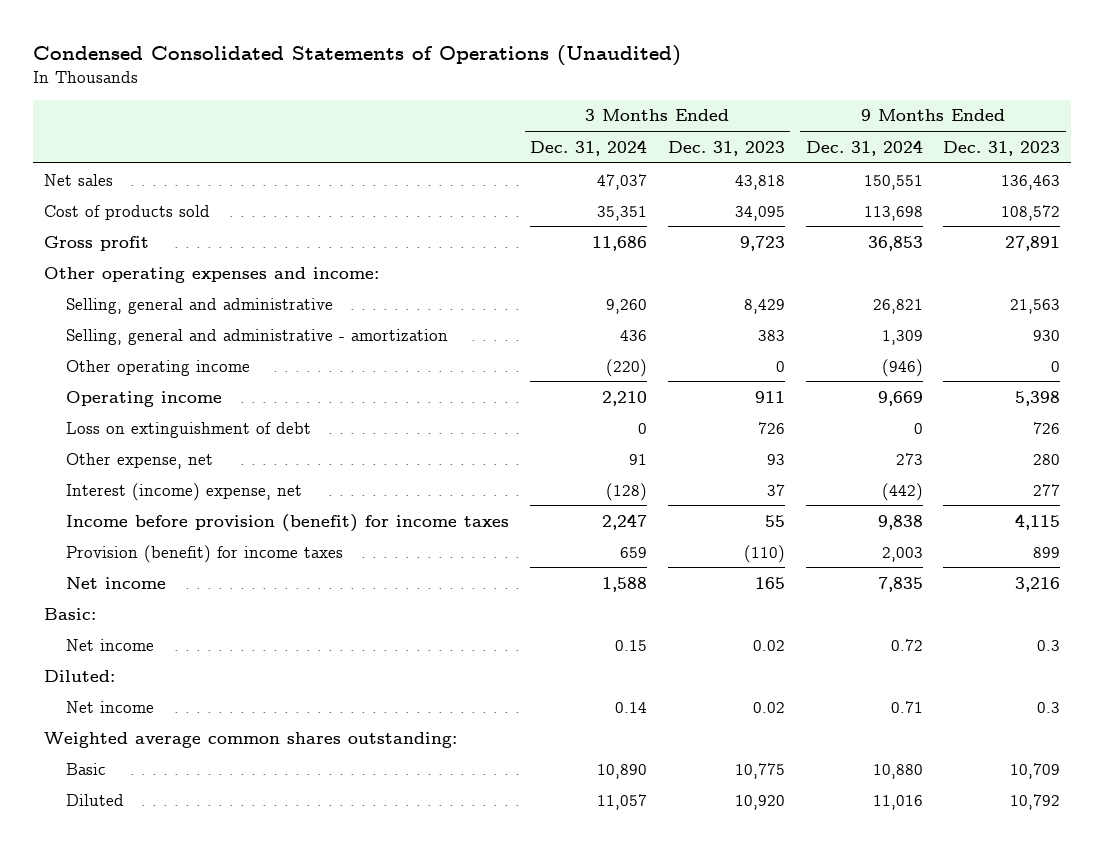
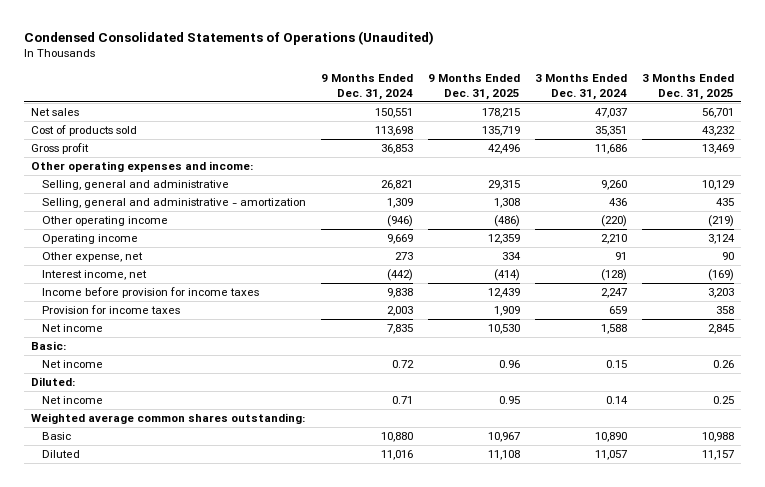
- | 3 Months Ended Dec. 31, 2024 | 3 Months Ended Dec. 31, 2023 | 9 Months Ended Dec. 31, 2024 | 9 Months Ended Dec. 31, 2023
+ | 9 Months Ended Dec. 31, 2024 | 9 Months Ended Dec. 31, 2025 | 3 Months Ended Dec. 31, 2024 | 3 Months Ended Dec. 31, 2025
- Loss on extinguishment of debt | 0 | 726 | 0 | 726
- Interest (income) expense, net | (128) | 37 | (442) | 277
- Income before provision (benefit) for income taxes | 2,247 | 55 | 9,838 | 4,115
- Provision (benefit) for income taxes | 659 | (110) | 2,003 | 899
+ Interest income, net | (442) | (414) | (128) | (169)
+ Income before provision for income taxes | 9,838 | 12,439 | 2,247 | 3,203
+ Provision for income taxes | 2,003 | 1,909 | 659 | 358

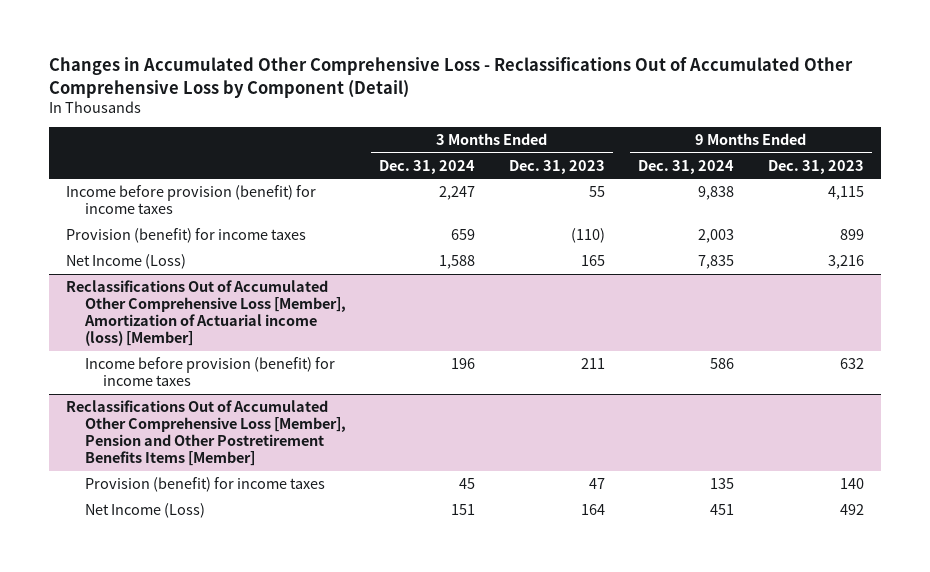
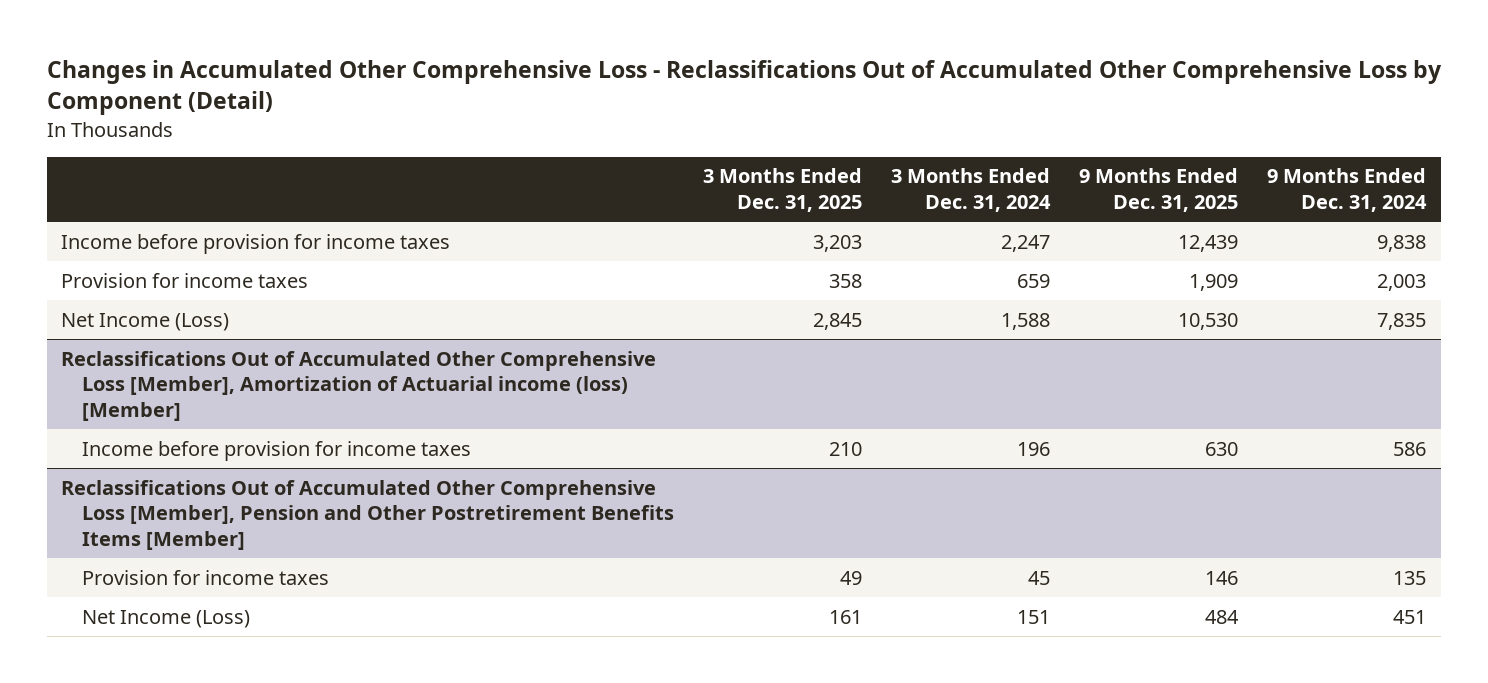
- | 3 Months Ended Dec. 31, 2024 | 3 Months Ended Dec. 31, 2023 | 9 Months Ended Dec. 31, 2024 | 9 Months Ended Dec. 31, 2023
+ | 3 Months Ended Dec. 31, 2025 | 3 Months Ended Dec. 31, 2024 | 9 Months Ended Dec. 31, 2025 | 9 Months Ended Dec. 31, 2024
- Income before provision (benefit) for income taxes | 2,247 | 55 | 9,838 | 4,115
- Provision (benefit) for income taxes | 659 | (110) | 2,003 | 899
+ Income before provision for income taxes | 3,203 | 2,247 | 12,439 | 9,838
+ Provision for income taxes | 358 | 659 | 1,909 | 2,003
@ Reclassifications Out of Accumulated Other Comprehensive Loss [Member], Amortization of Actuarial income (loss) [Member]
- Income before provision (benefit) for income taxes | 196 | 211 | 586 | 632
+ Income before provision for income taxes | 210 | 196 | 630 | 586
@ Reclassifications Out of Accumulated Other Comprehensive Loss [Member], Pension and Other Postretirement Benefits Items [Member]
- Provision (benefit) for income taxes | 45 | 47 | 135 | 140
+ Provision for income taxes | 49 | 45 | 146 | 135

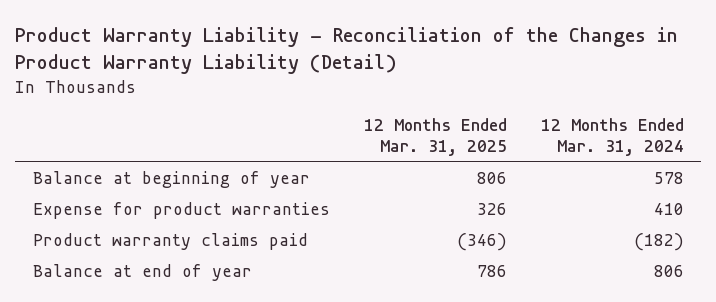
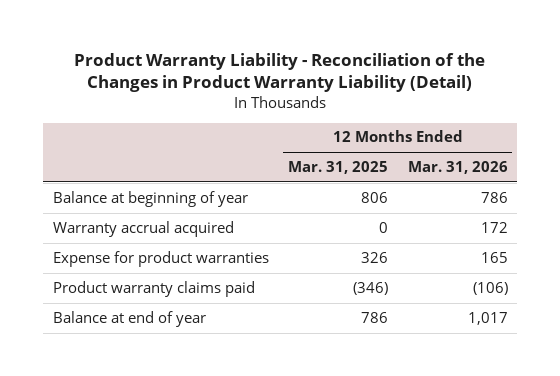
- | 12 Months Ended Mar. 31, 2025 | 12 Months Ended Mar. 31, 2024
+ | 12 Months Ended Mar. 31, 2025 | 12 Months Ended Mar. 31, 2026
+ Warranty accrual acquired | 0 | 172

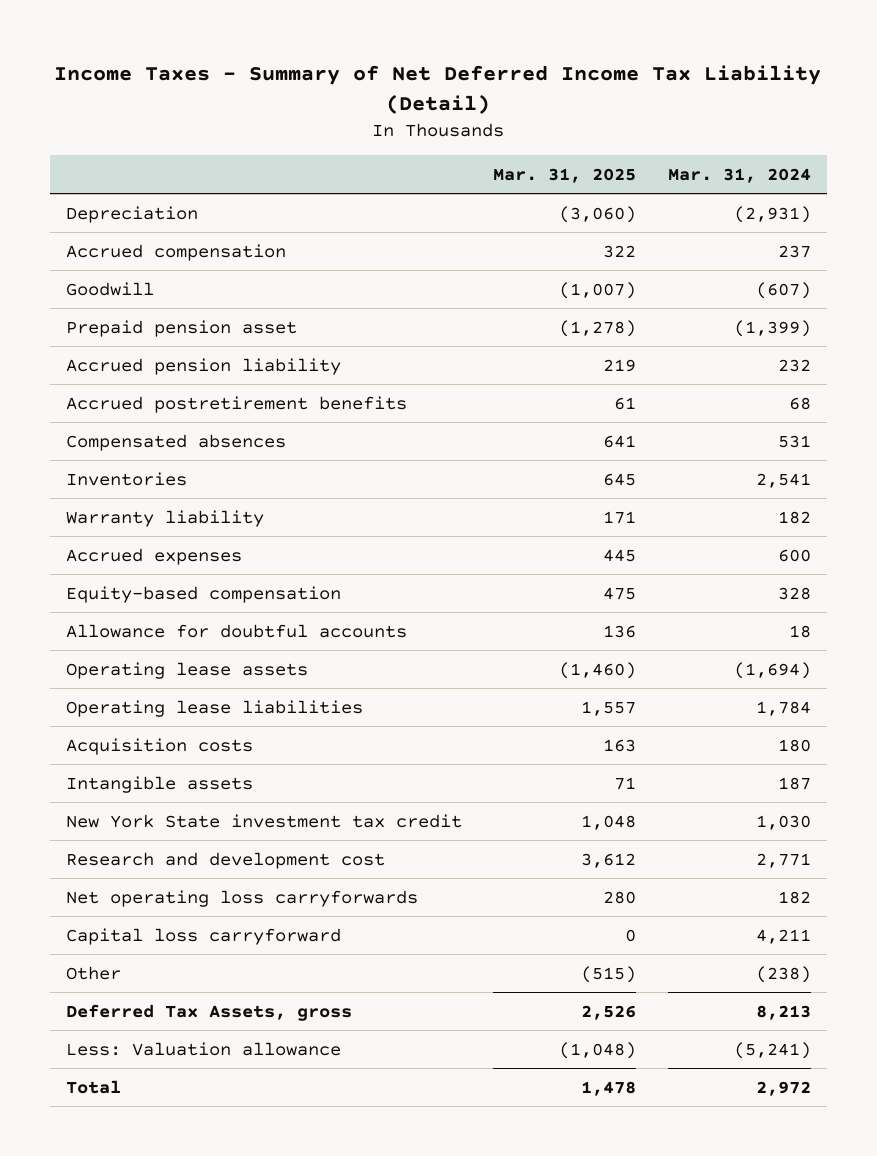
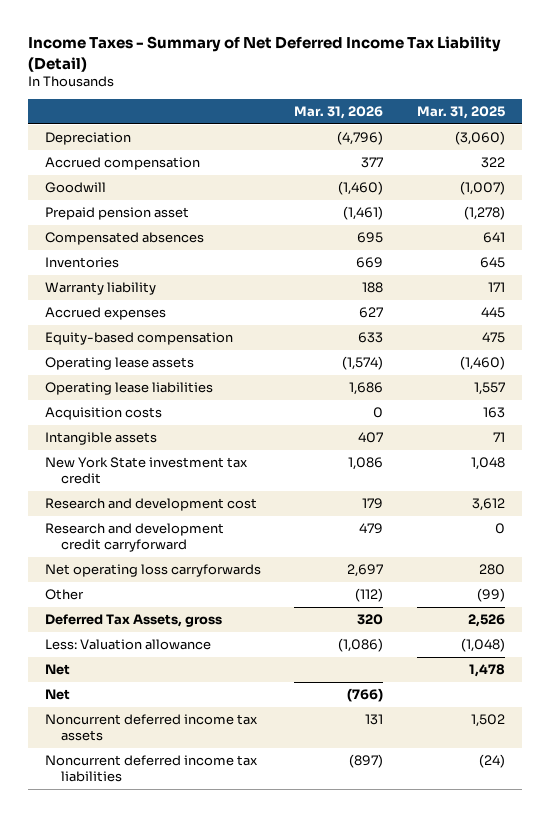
- | Mar. 31, 2025 | Mar. 31, 2024
+ | Mar. 31, 2026 | Mar. 31, 2025
- Accrued pension liability | 219 | 232
- Accrued postretirement benefits | 61 | 68
- Allowance for doubtful accounts | 136 | 18
+ Research and development credit carryforward | 479 | 0
- Capital loss carryforward | 0 | 4,211
- Other | (515) | (238)
+ Other | (112) | (99)
- Total | 1,478 | 2,972
+ Net | | 1,478
+ Net | (766) |
+ Noncurrent deferred income tax assets | 131 | 1,502
+ Noncurrent deferred income tax liabilities | (897) | (24)

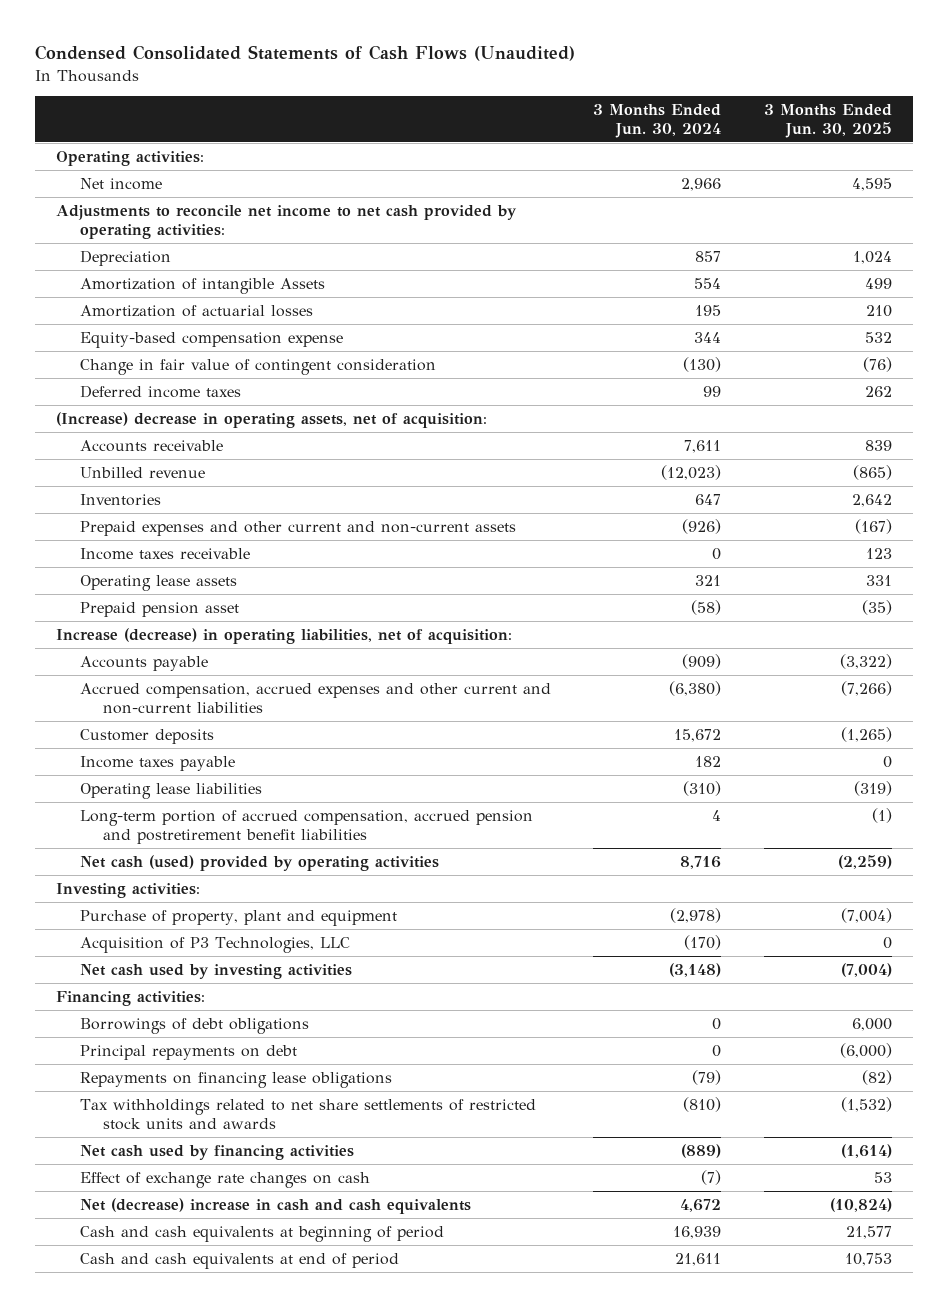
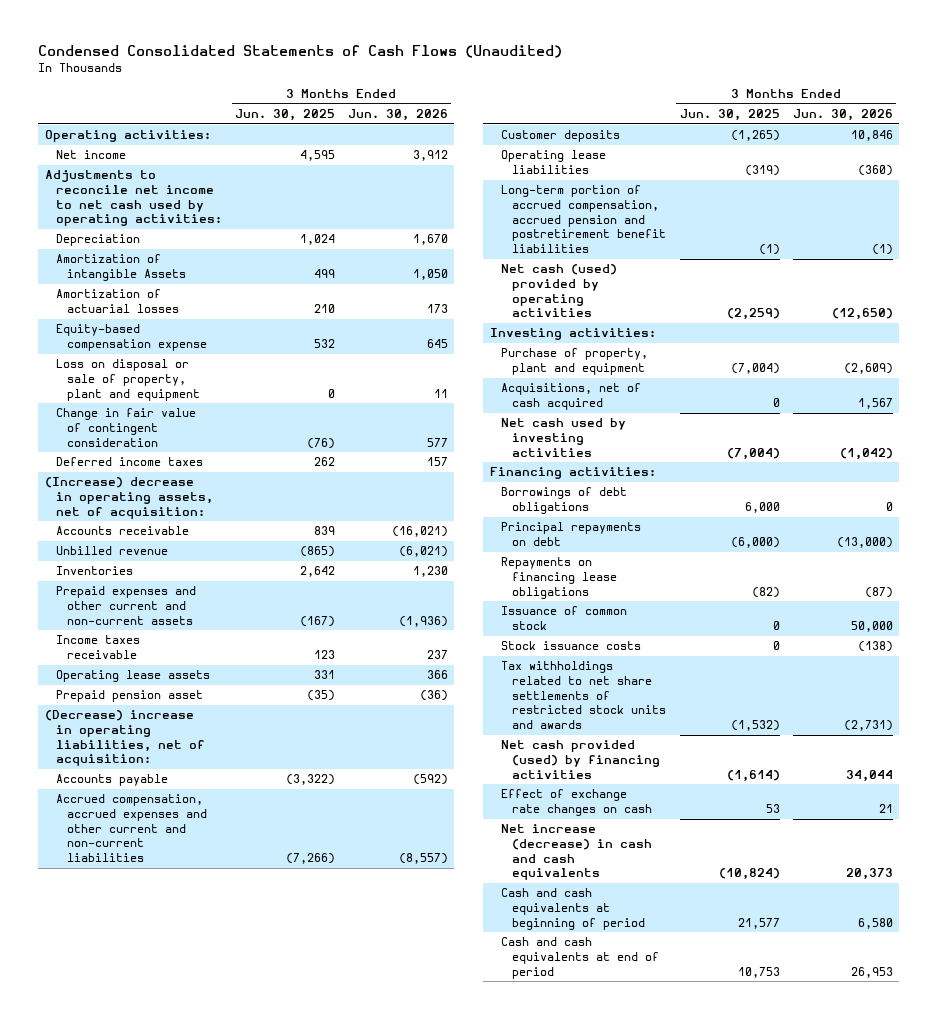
- | 3 Months Ended Jun. 30, 2024 | 3 Months Ended Jun. 30, 2025
+ | 3 Months Ended Jun. 30, 2025 | 3 Months Ended Jun. 30, 2026
- Adjustments to reconcile net income to net cash provided by operating activities:
+ Adjustments to reconcile net income to net cash used by operating activities:
+ Loss on disposal or sale of property, plant and equipment | 0 | 11
- Increase (decrease) in operating liabilities, net of acquisition:
+ (Decrease) increase in operating liabilities, net of acquisition:
- Income taxes payable | 182 | 0
- Acquisition of P3 Technologies, LLC | (170) | 0
+ Acquisitions, net of cash acquired | 0 | 1,567
+ Issuance of common stock | 0 | 50,000
+ Stock issuance costs | 0 | (138)
- Net cash used by financing activities | (889) | (1,614)
+ Net cash provided (used) by financing activities | (1,614) | 34,044
- Net (decrease) increase in cash and cash equivalents | 4,672 | (10,824)
+ Net increase (decrease) in cash and cash equivalents | (10,824) | 20,373

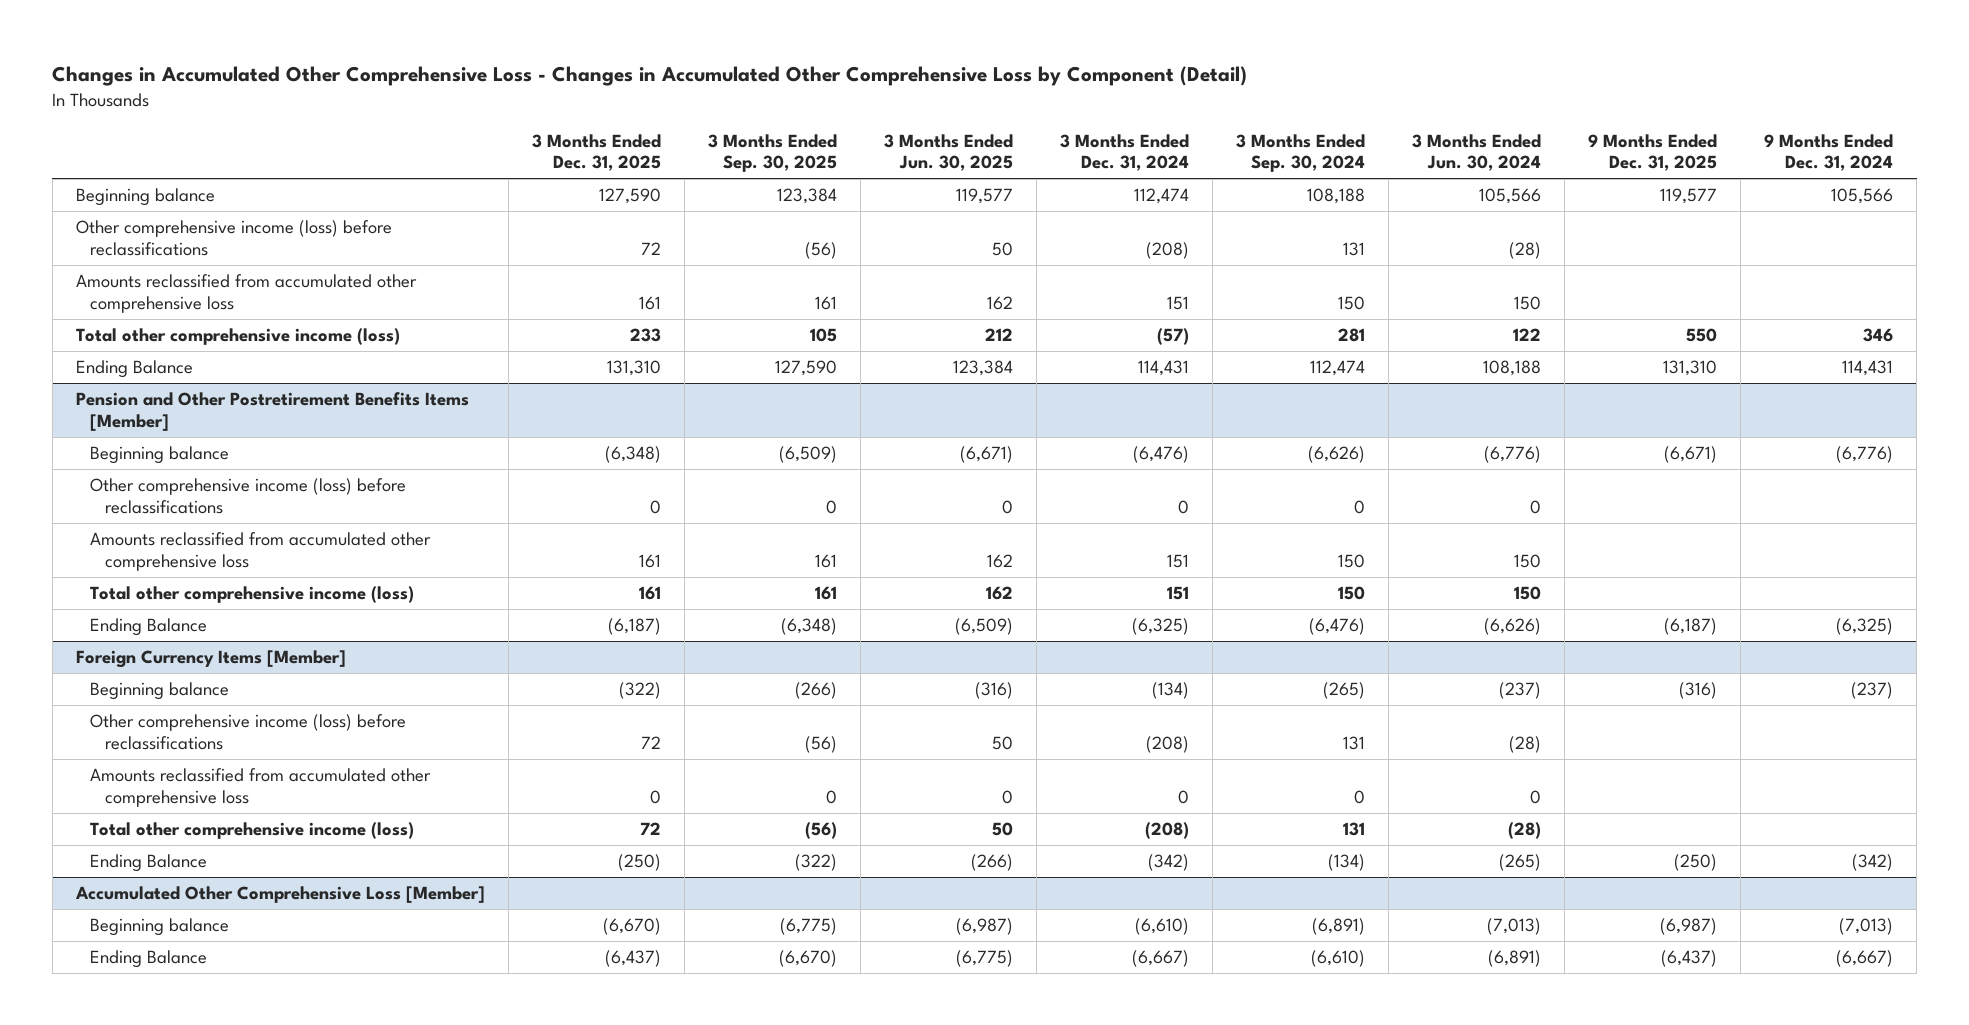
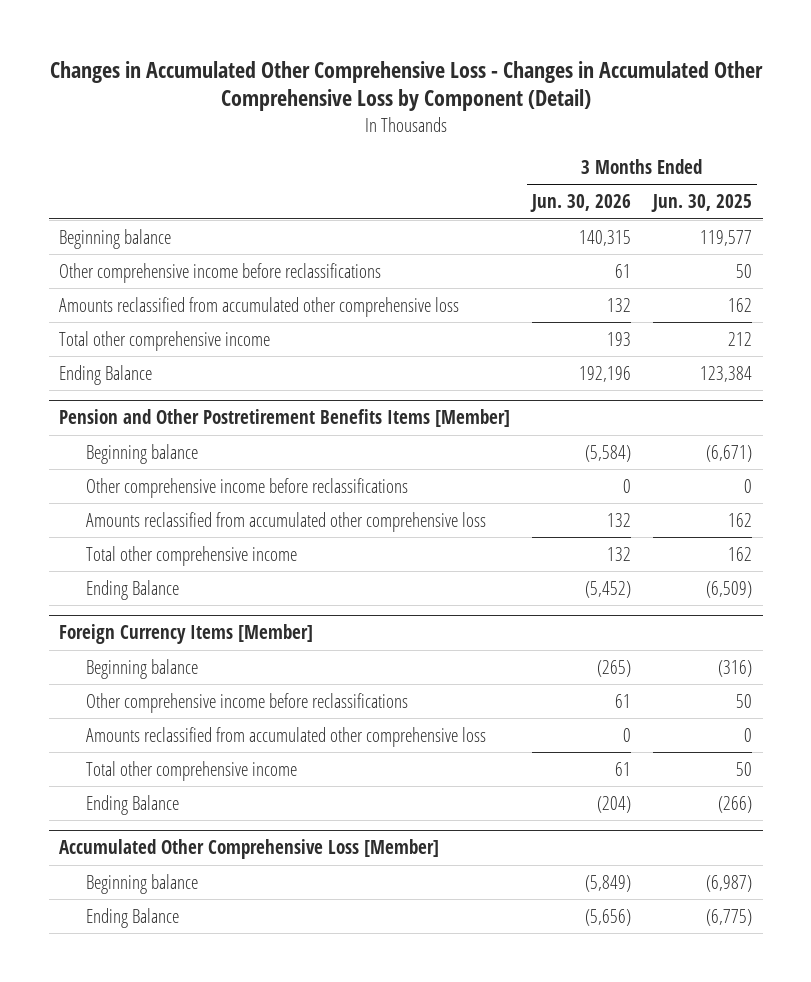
- | 3 Months Ended Dec. 31, 2025 | 3 Months Ended Sep. 30, 2025 | 3 Months Ended Jun. 30, 2025 | 3 Months Ended Dec. 31, 2024 | 3 Months Ended Sep. 30, 2024 | 3 Months Ended Jun. 30, 2024 | 9 Months Ended Dec. 31, 2025 | 9 Months Ended Dec. 31, 2024
+ | 3 Months Ended Jun. 30, 2026 | 3 Months Ended Jun. 30, 2025
- Other comprehensive income (loss) before reclassifications | 72 | (56) | 50 | (208) | 131 | (28) | |
+ Other comprehensive income before reclassifications | 61 | 50
- Total other comprehensive income (loss) | 233 | 105 | 212 | (57) | 281 | 122 | 550 | 346
+ Total other comprehensive income | 193 | 212
@ Pension and Other Postretirement Benefits Items [Member]
- Other comprehensive income (loss) before reclassifications | 0 | 0 | 0 | 0 | 0 | 0 | |
+ Other comprehensive income before reclassifications | 0 | 0
- Total other comprehensive income (loss) | 161 | 161 | 162 | 151 | 150 | 150 | |
+ Total other comprehensive income | 132 | 162
@ Foreign Currency Items [Member]
- Other comprehensive income (loss) before reclassifications | 72 | (56) | 50 | (208) | 131 | (28) | |
+ Other comprehensive income before reclassifications | 61 | 50
- Total other comprehensive income (loss) | 72 | (56) | 50 | (208) | 131 | (28) | |
+ Total other comprehensive income | 61 | 50

